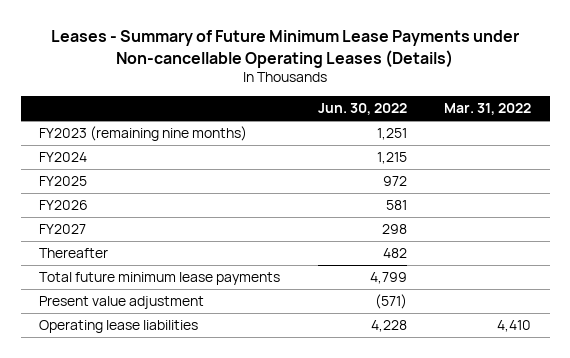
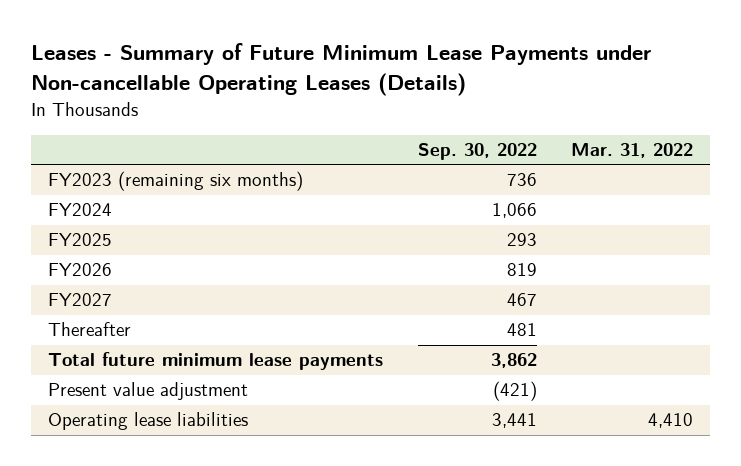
- | Jun. 30, 2022 | Mar. 31, 2022
+ | Sep. 30, 2022 | Mar. 31, 2022
- FY2023 (remaining nine months) | 1,251 |
+ FY2023 (remaining six months) | 736 |

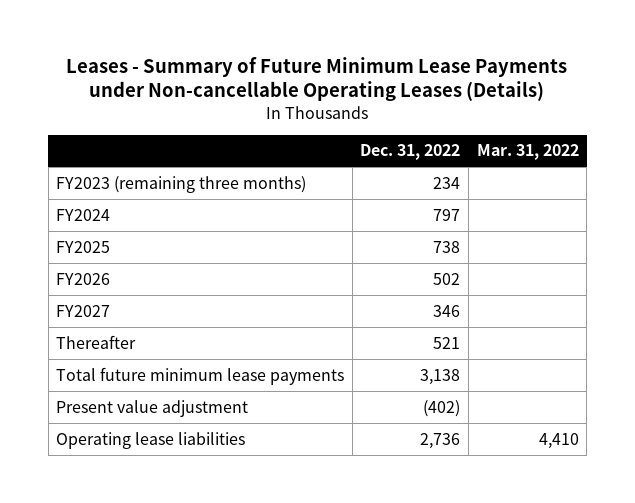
- | Sep. 30, 2022 | Mar. 31, 2022
+ | Dec. 31, 2022 | Mar. 31, 2022
- FY2023 (remaining six months) | 736 |
+ FY2023 (remaining three months) | 234 |

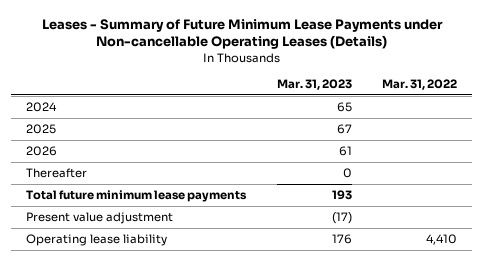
- | Dec. 31, 2022 | Mar. 31, 2022
+ | Mar. 31, 2023 | Mar. 31, 2022
- FY2023 (remaining three months) | 234 |
- FY2024 | 797 |
- FY2025 | 738 |
- FY2026 | 502 |
- FY2027 | 346 |
+ 2024 | 65 |
+ 2025 | 67 |
+ 2026 | 61 |
- Operating lease liabilities | 2,736 | 4,410
+ Operating lease liability | 176 | 4,410

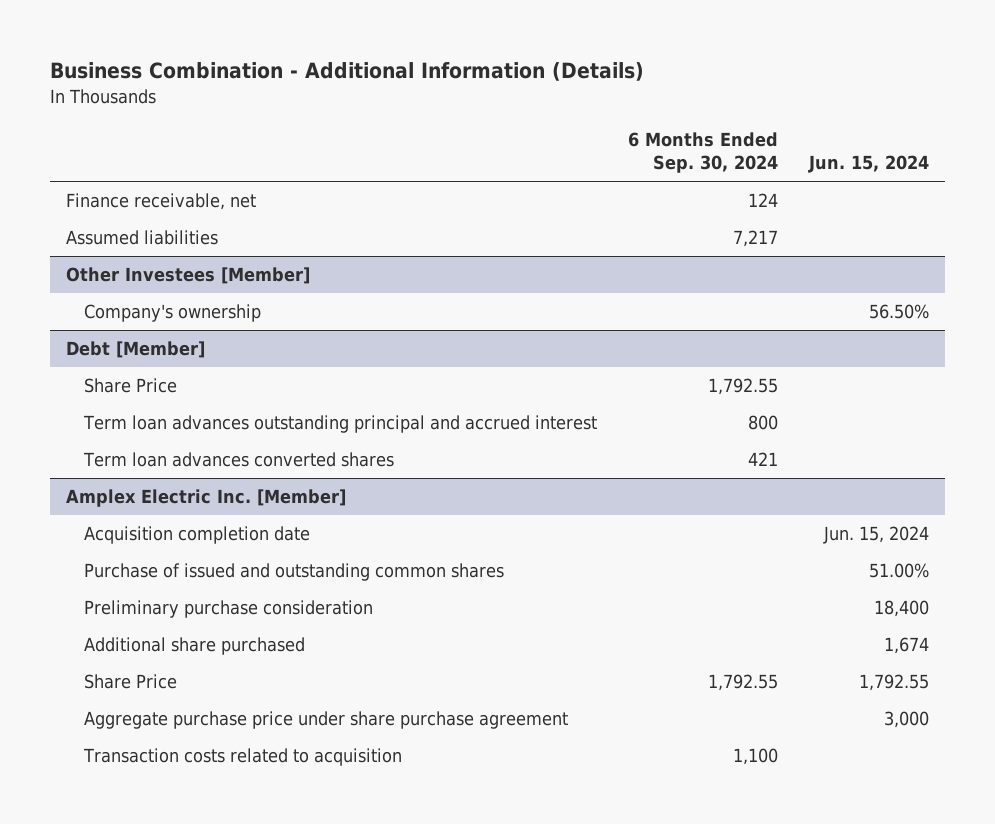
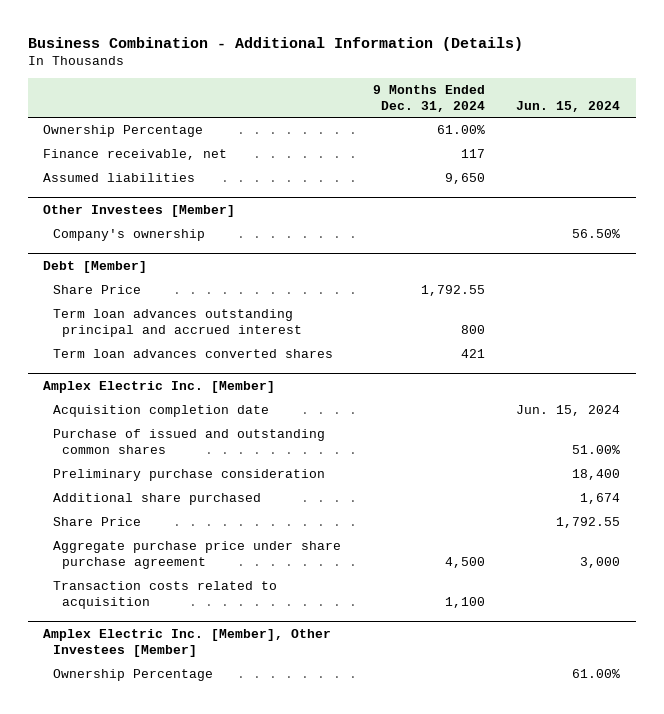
- | 6 Months Ended Sep. 30, 2024 | Jun. 15, 2024
+ | 9 Months Ended Dec. 31, 2024 | Jun. 15, 2024
+ Ownership Percentage | 61.00% |
+ Amplex Electric Inc. [Member], Other Investees [Member]
+ Ownership Percentage | | 61.00%

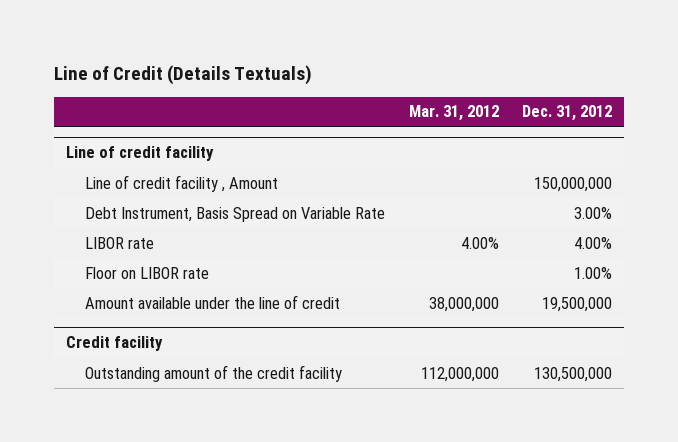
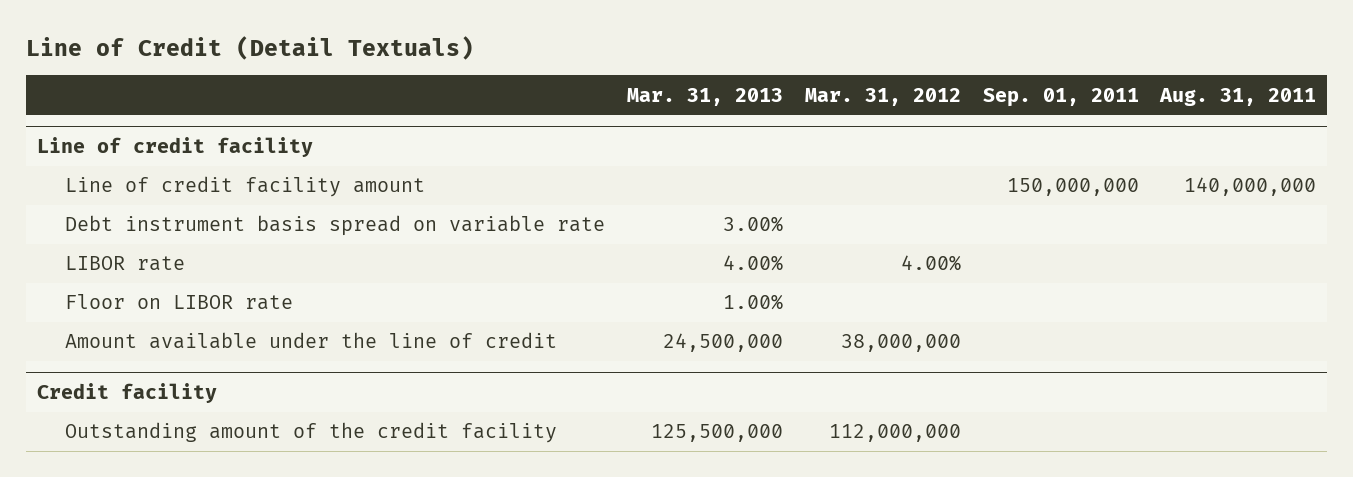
- Line of Credit (Details Textuals)
+ Line of Credit (Detail Textuals)
- | Mar. 31, 2012 | Dec. 31, 2012
+ | Mar. 31, 2013 | Mar. 31, 2012 | Sep. 01, 2011 | Aug. 31, 2011
@ Line of credit facility
- Line of credit facility , Amount | | 150,000,000
- Debt Instrument, Basis Spread on Variable Rate | | 3.00%
+ Line of credit facility amount | | | 150,000,000 | 140,000,000
+ Debt instrument basis spread on variable rate | 3.00% | | |

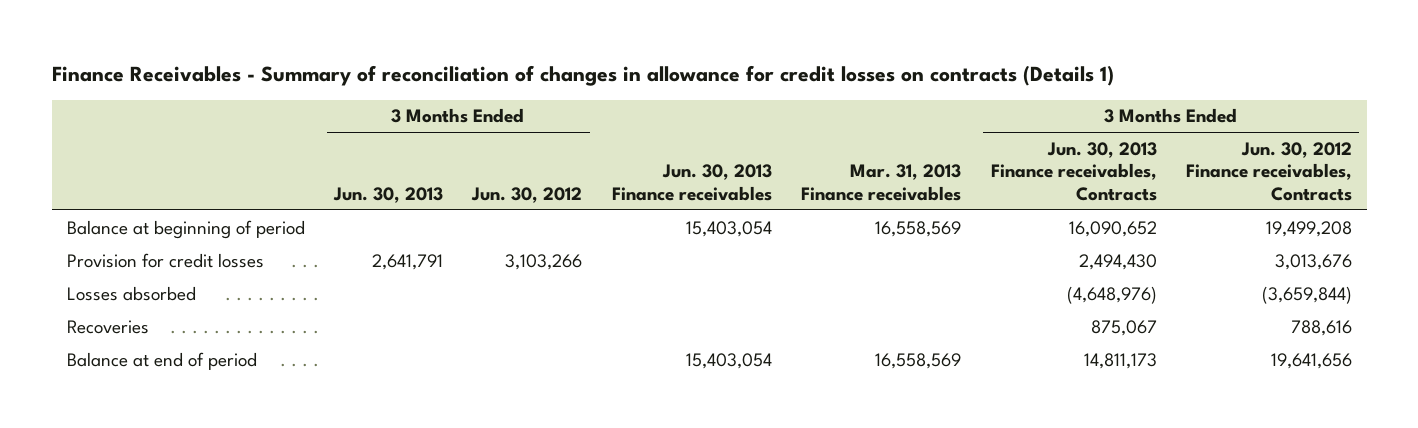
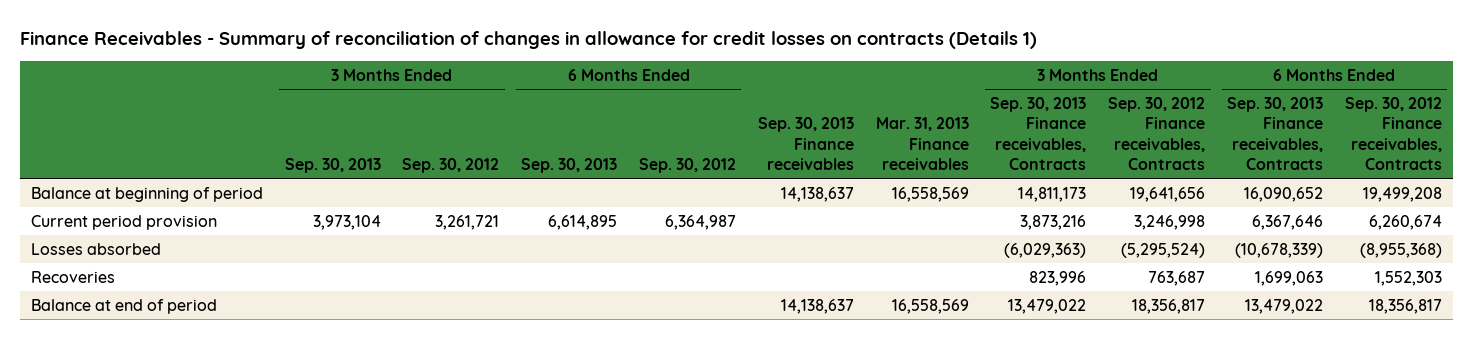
- | 3 Months Ended Jun. 30, 2013 | 3 Months Ended Jun. 30, 2012 | Jun. 30, 2013 Finance receivables | Mar. 31, 2013 Finance receivables | 3 Months Ended Jun. 30, 2013 Finance receivables, Contracts | 3 Months Ended Jun. 30, 2012 Finance receivables, Contracts
+ | 3 Months Ended Sep. 30, 2013 | 3 Months Ended Sep. 30, 2012 | 6 Months Ended Sep. 30, 2013 | 6 Months Ended Sep. 30, 2012 | Sep. 30, 2013 Finance receivables | Mar. 31, 2013 Finance receivables | 3 Months Ended Sep. 30, 2013 Finance receivables, Contracts | 3 Months Ended Sep. 30, 2012 Finance receivables, Contracts | 6 Months Ended Sep. 30, 2013 Finance receivables, Contracts | 6 Months Ended Sep. 30, 2012 Finance receivables, Contracts
- Provision for credit losses | 2,641,791 | 3,103,266 | | | 2,494,430 | 3,013,676
+ Current period provision | 3,973,104 | 3,261,721 | 6,614,895 | 6,364,987 | | | 3,873,216 | 3,246,998 | 6,367,646 | 6,260,674

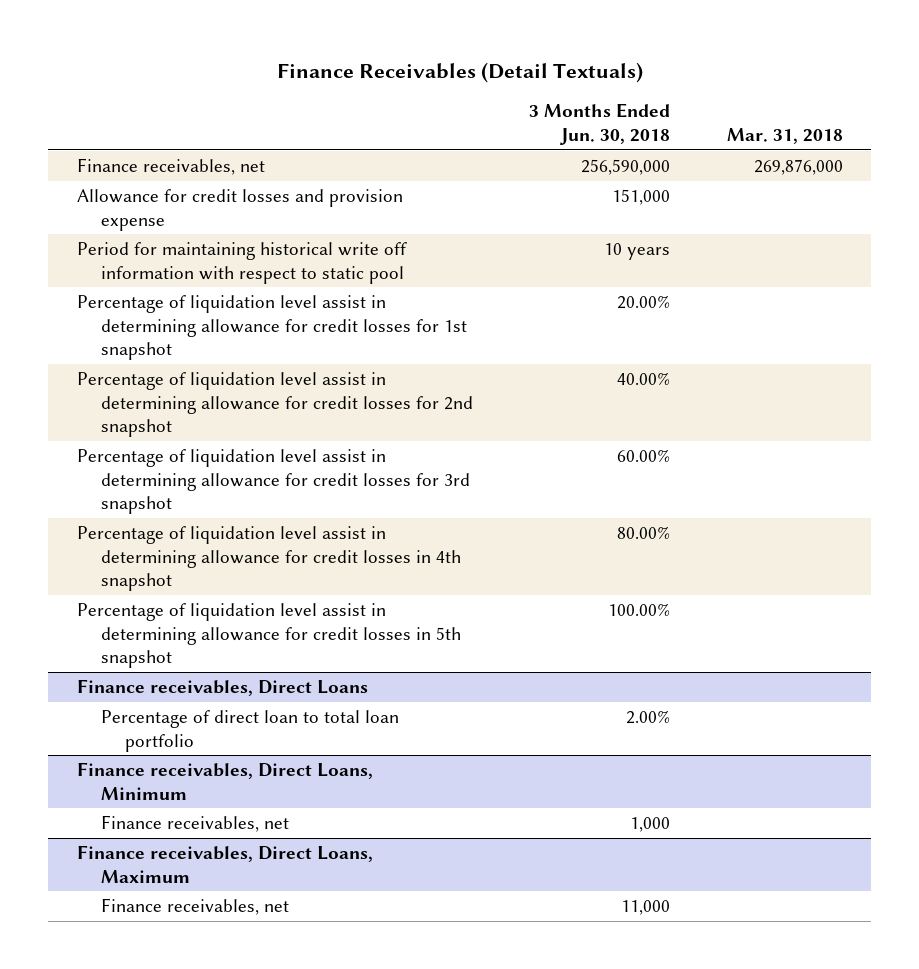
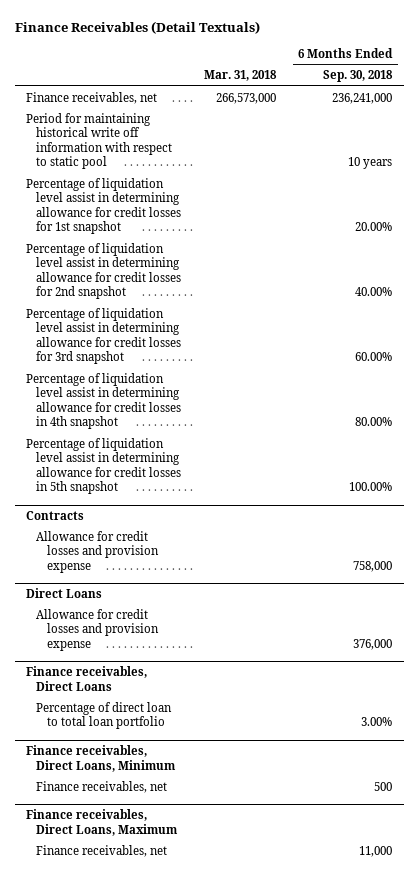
- | 3 Months Ended Jun. 30, 2018 | Mar. 31, 2018
+ | Mar. 31, 2018 | 6 Months Ended Sep. 30, 2018
- Finance receivables, net | 256,590,000 | 269,876,000
- Allowance for credit losses and provision expense | 151,000 |
+ Finance receivables, net | 266,573,000 | 236,241,000
+ Contracts
+ Allowance for credit losses and provision expense | | 758,000
+ Direct Loans
+ Allowance for credit losses and provision expense | | 376,000

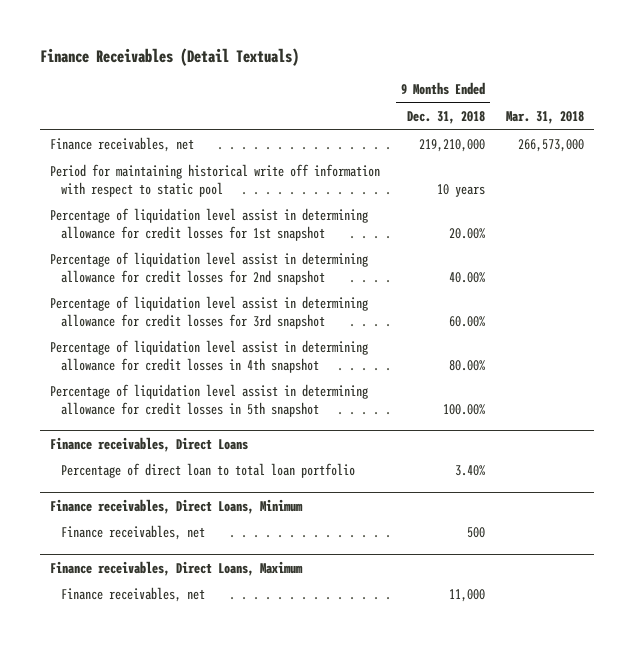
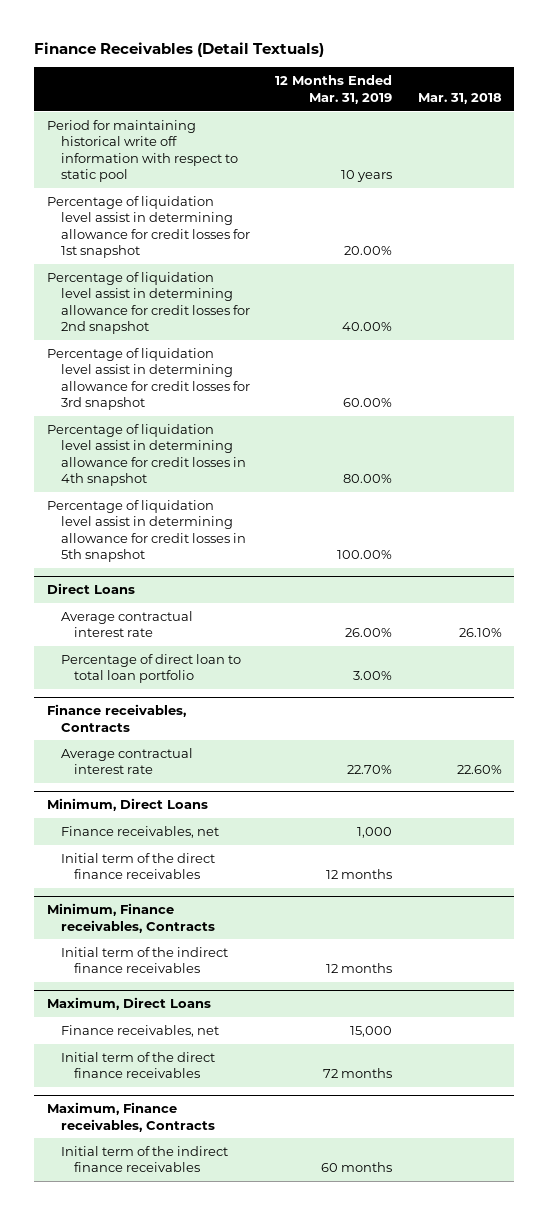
- | 9 Months Ended Dec. 31, 2018 | Mar. 31, 2018
+ | 12 Months Ended Mar. 31, 2019 | Mar. 31, 2018
- Finance receivables, net | 219,210,000 | 266,573,000
- Finance receivables, Direct Loans
+ Direct Loans
+ Average contractual interest rate | 26.00% | 26.10%
- Finance receivables, Direct Loans, Minimum
+ Finance receivables, Contracts
+ Average contractual interest rate | 22.70% | 22.60%
+ Minimum, Direct Loans
- Finance receivables, Direct Loans, Maximum
+ Initial term of the direct finance receivables | 12 months |
+ Minimum, Finance receivables, Contracts
+ Initial term of the indirect finance receivables | 12 months |
+ Maximum, Direct Loans
+ Initial term of the direct finance receivables | 72 months |
+ Maximum, Finance receivables, Contracts
+ Initial term of the indirect finance receivables | 60 months |

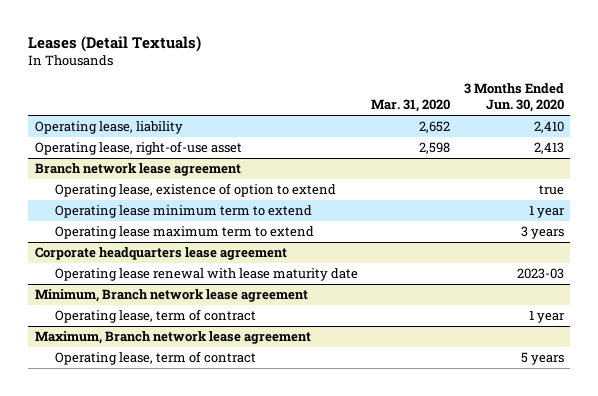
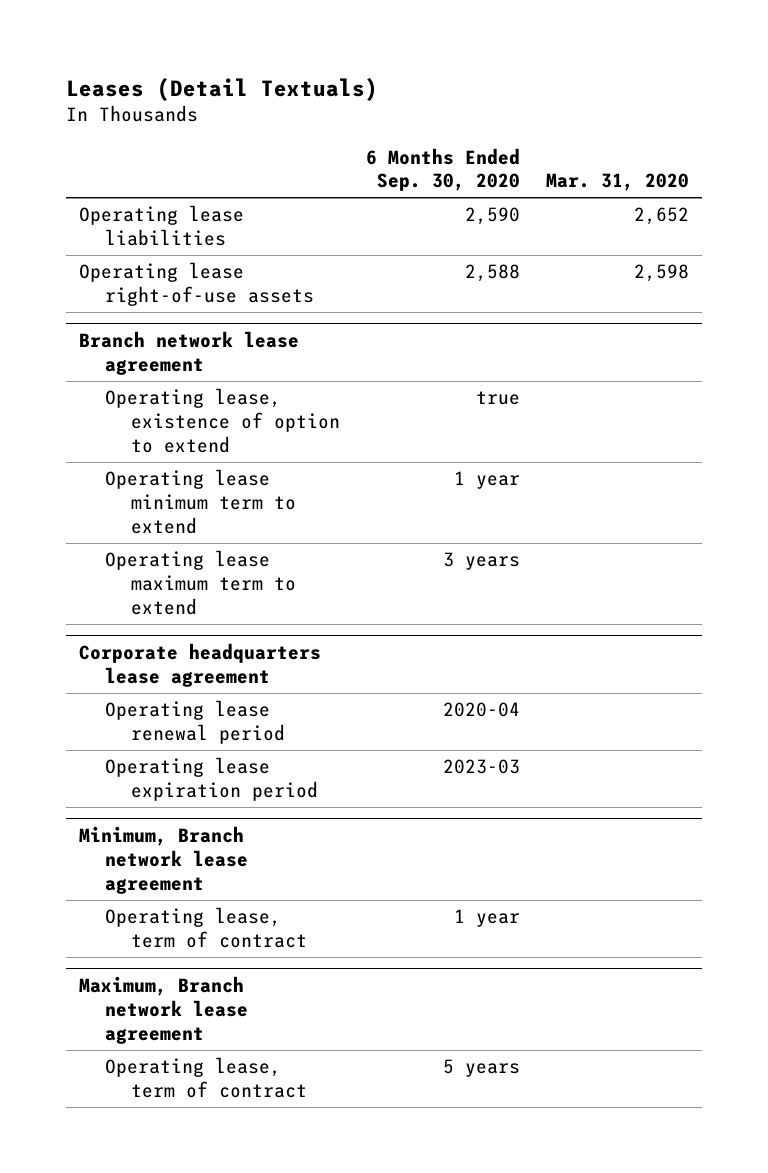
- | Mar. 31, 2020 | 3 Months Ended Jun. 30, 2020
+ | 6 Months Ended Sep. 30, 2020 | Mar. 31, 2020
- Operating lease, liability | 2,652 | 2,410
- Operating lease, right-of-use asset | 2,598 | 2,413
+ Operating lease liabilities | 2,590 | 2,652
+ Operating lease right-of-use assets | 2,588 | 2,598
@ Corporate headquarters lease agreement
- Operating lease renewal with lease maturity date | | 2023-03
+ Operating lease renewal period | 2020-04 |
+ Operating lease expiration period | 2023-03 |

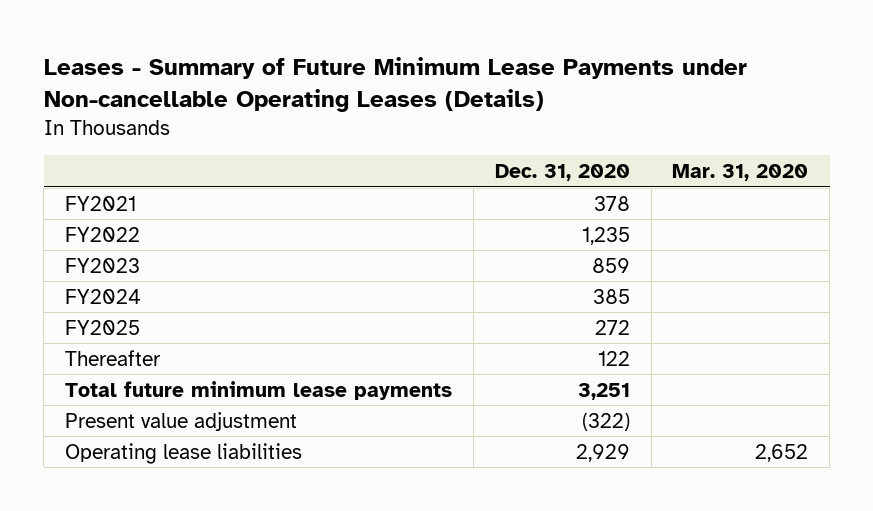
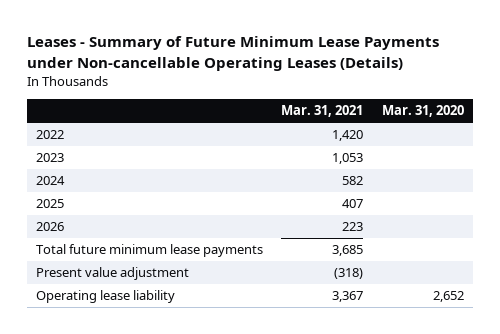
- | Dec. 31, 2020 | Mar. 31, 2020
+ | Mar. 31, 2021 | Mar. 31, 2020
- FY2021 | 378 |
- FY2022 | 1,235 |
- FY2023 | 859 |
- FY2024 | 385 |
- FY2025 | 272 |
- Thereafter | 122 |
+ 2022 | 1,420 |
+ 2023 | 1,053 |
+ 2024 | 582 |
+ 2025 | 407 |
+ 2026 | 223 |
- Operating lease liabilities | 2,929 | 2,652
+ Operating lease liability | 3,367 | 2,652

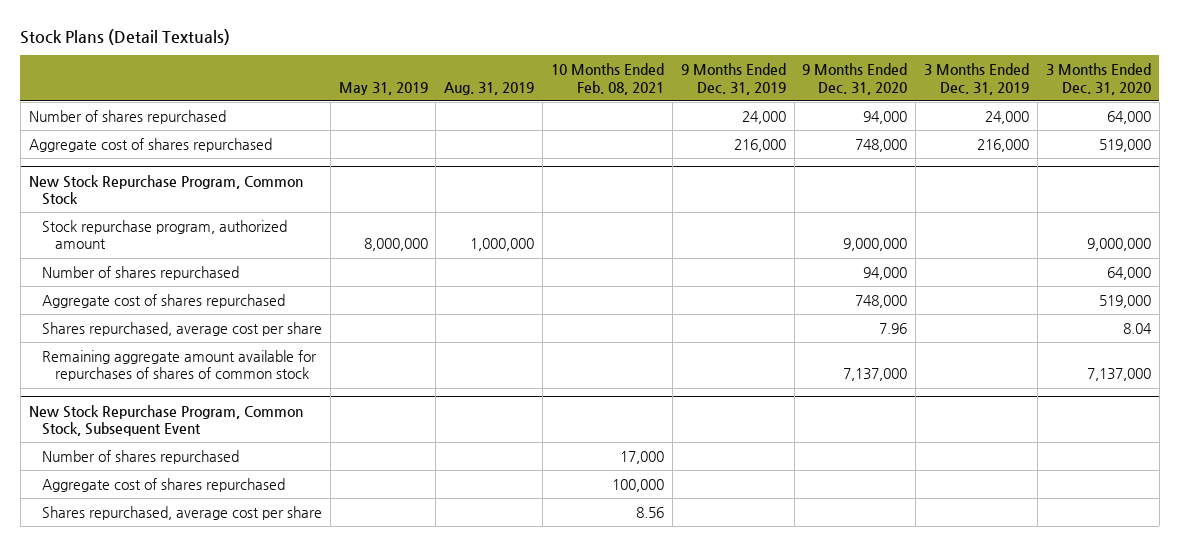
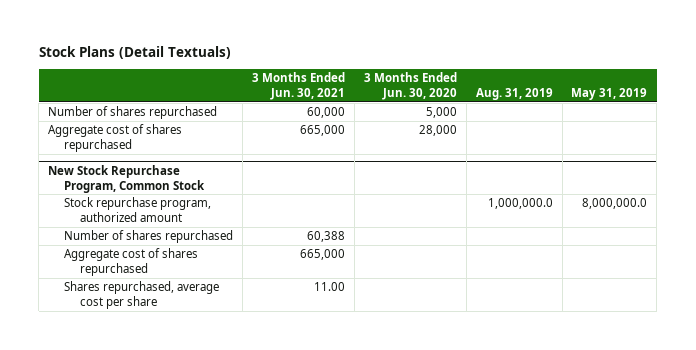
- | May 31, 2019 | Aug. 31, 2019 | 10 Months Ended Feb. 08, 2021 | 9 Months Ended Dec. 31, 2019 | 9 Months Ended Dec. 31, 2020 | 3 Months Ended Dec. 31, 2019 | 3 Months Ended Dec. 31, 2020
+ | 3 Months Ended Jun. 30, 2021 | 3 Months Ended Jun. 30, 2020 | Aug. 31, 2019 | May 31, 2019
@ New Stock Repurchase Program, Common Stock
- Stock repurchase program, authorized amount | 8,000,000 | 1,000,000 | | | 9,000,000 | | 9,000,000
+ Stock repurchase program, authorized amount | | | 1,000,000.0 | 8,000,000.0
- Remaining aggregate amount available for repurchases of shares of common stock | | | | | 7,137,000 | | 7,137,000
- New Stock Repurchase Program, Common Stock, Subsequent Event
- Number of shares repurchased | | | 17,000 | | | |
- Aggregate cost of shares repurchased | | | 100,000 | | | |
- Shares repurchased, average cost per share | | | 8.56 | | | |

